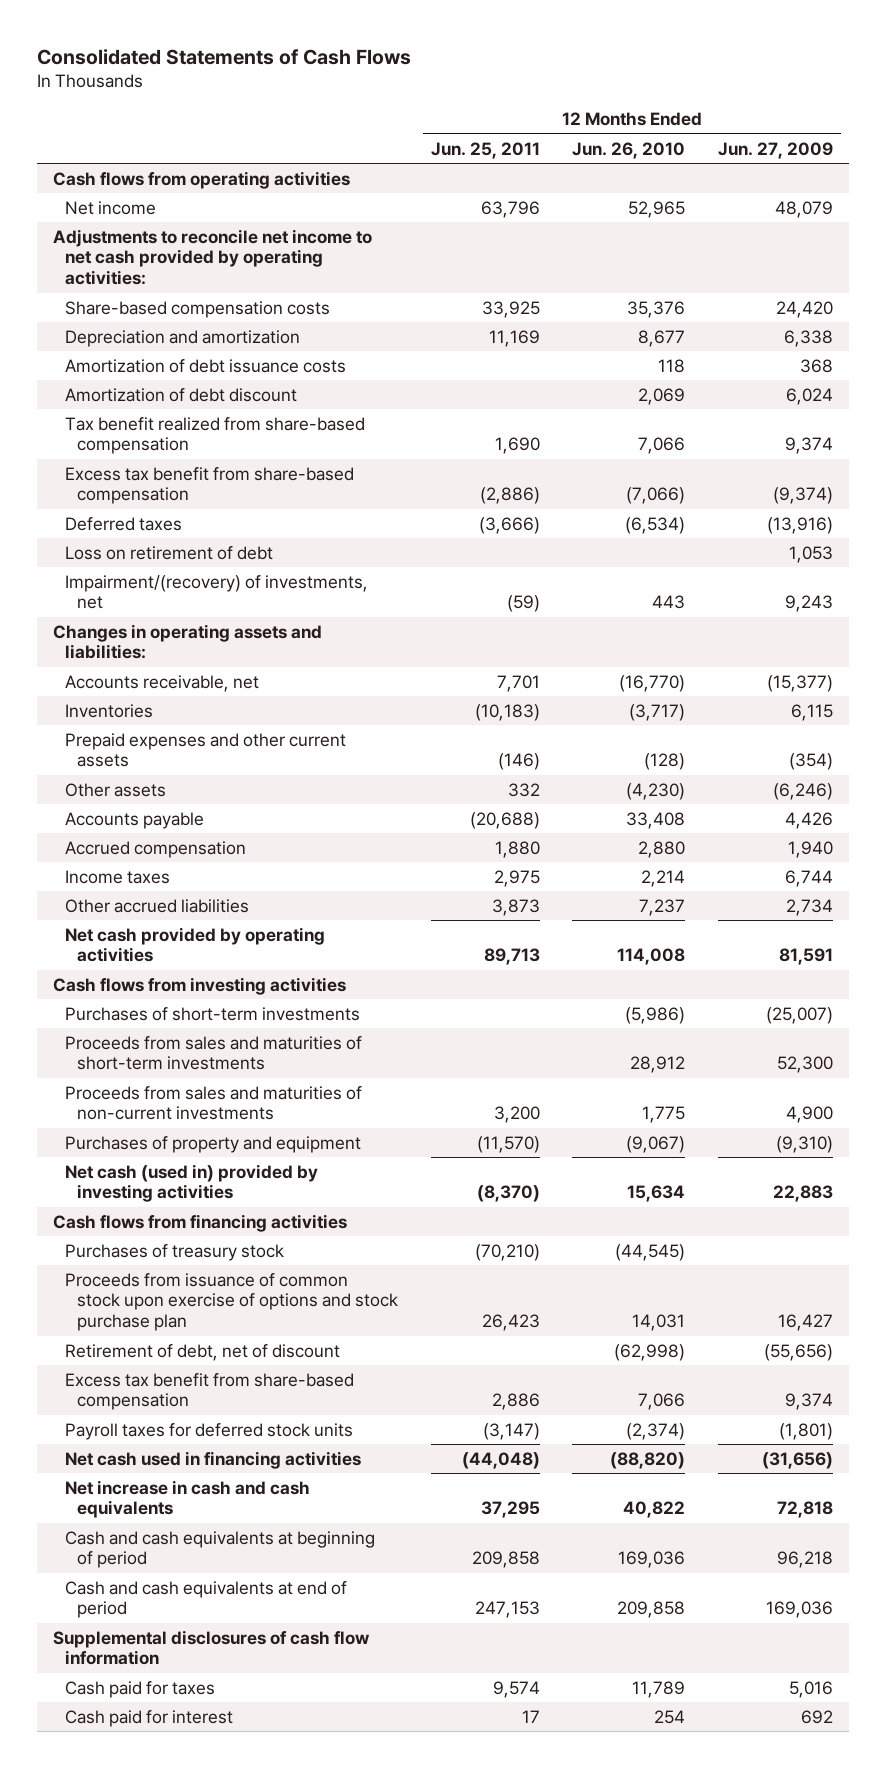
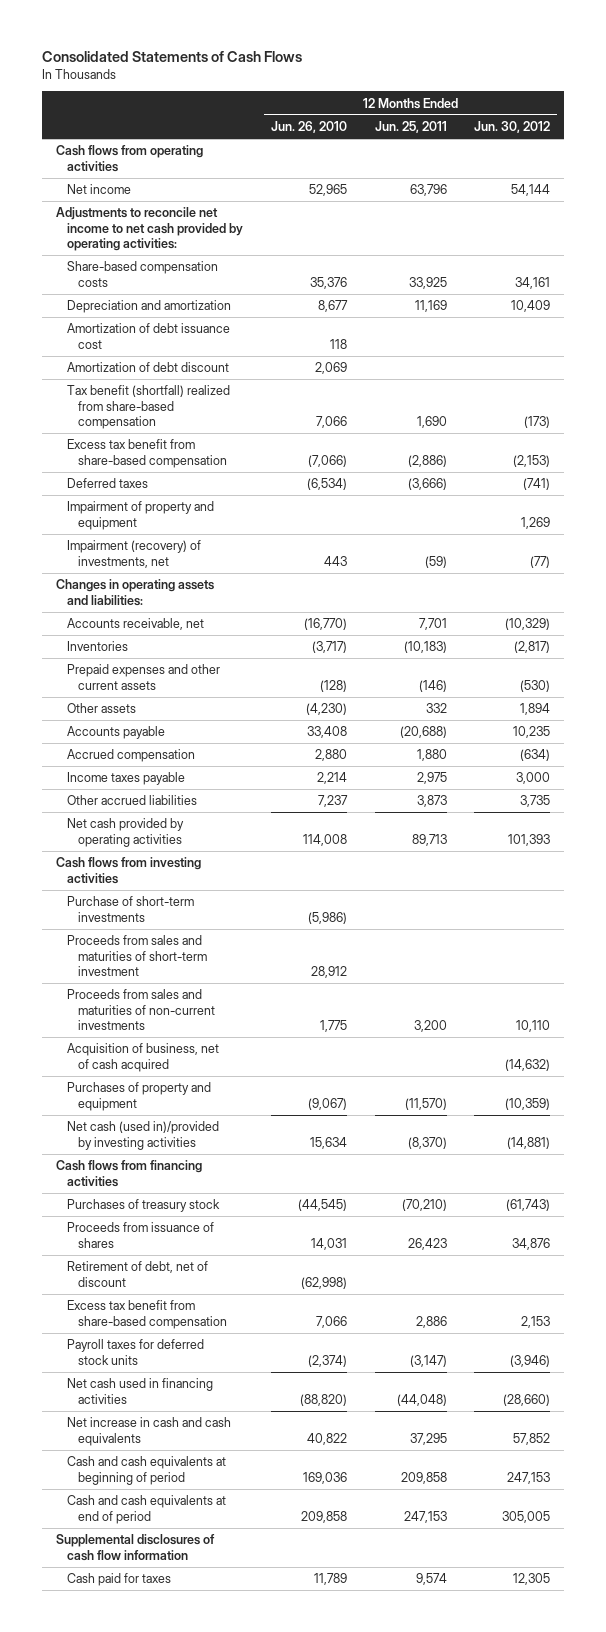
- | 12 Months Ended Jun. 25, 2011 | 12 Months Ended Jun. 26, 2010 | 12 Months Ended Jun. 27, 2009
+ | 12 Months Ended Jun. 26, 2010 | 12 Months Ended Jun. 25, 2011 | 12 Months Ended Jun. 30, 2012
- Amortization of debt issuance costs | | 118 | 368
+ Amortization of debt issuance cost | 118 | |
- Tax benefit realized from share-based compensation | 1,690 | 7,066 | 9,374
+ Tax benefit (shortfall) realized from share-based compensation | 7,066 | 1,690 | (173)
- Loss on retirement of debt | | | 1,053
- Impairment/(recovery) of investments, net | (59) | 443 | 9,243
+ Impairment of property and equipment | | | 1,269
+ Impairment (recovery) of investments, net | 443 | (59) | (77)
- Income taxes | 2,975 | 2,214 | 6,744
+ Income taxes payable | 2,214 | 2,975 | 3,000
- Purchases of short-term investments | | (5,986) | (25,007)
- Proceeds from sales and maturities of short-term investments | | 28,912 | 52,300
+ Purchase of short-term investments | (5,986) | |
+ Proceeds from sales and maturities of short-term investment | 28,912 | |
+ Acquisition of business, net of cash acquired | | | (14,632)
- Net cash (used in) provided by investing activities | (8,370) | 15,634 | 22,883
+ Net cash (used in)/provided by investing activities | 15,634 | (8,370) | (14,881)
- Proceeds from issuance of common stock upon exercise of options and stock purchase plan | 26,423 | 14,031 | 16,427
+ Proceeds from issuance of shares | 14,031 | 26,423 | 34,876
- Cash paid for interest | 17 | 254 | 692

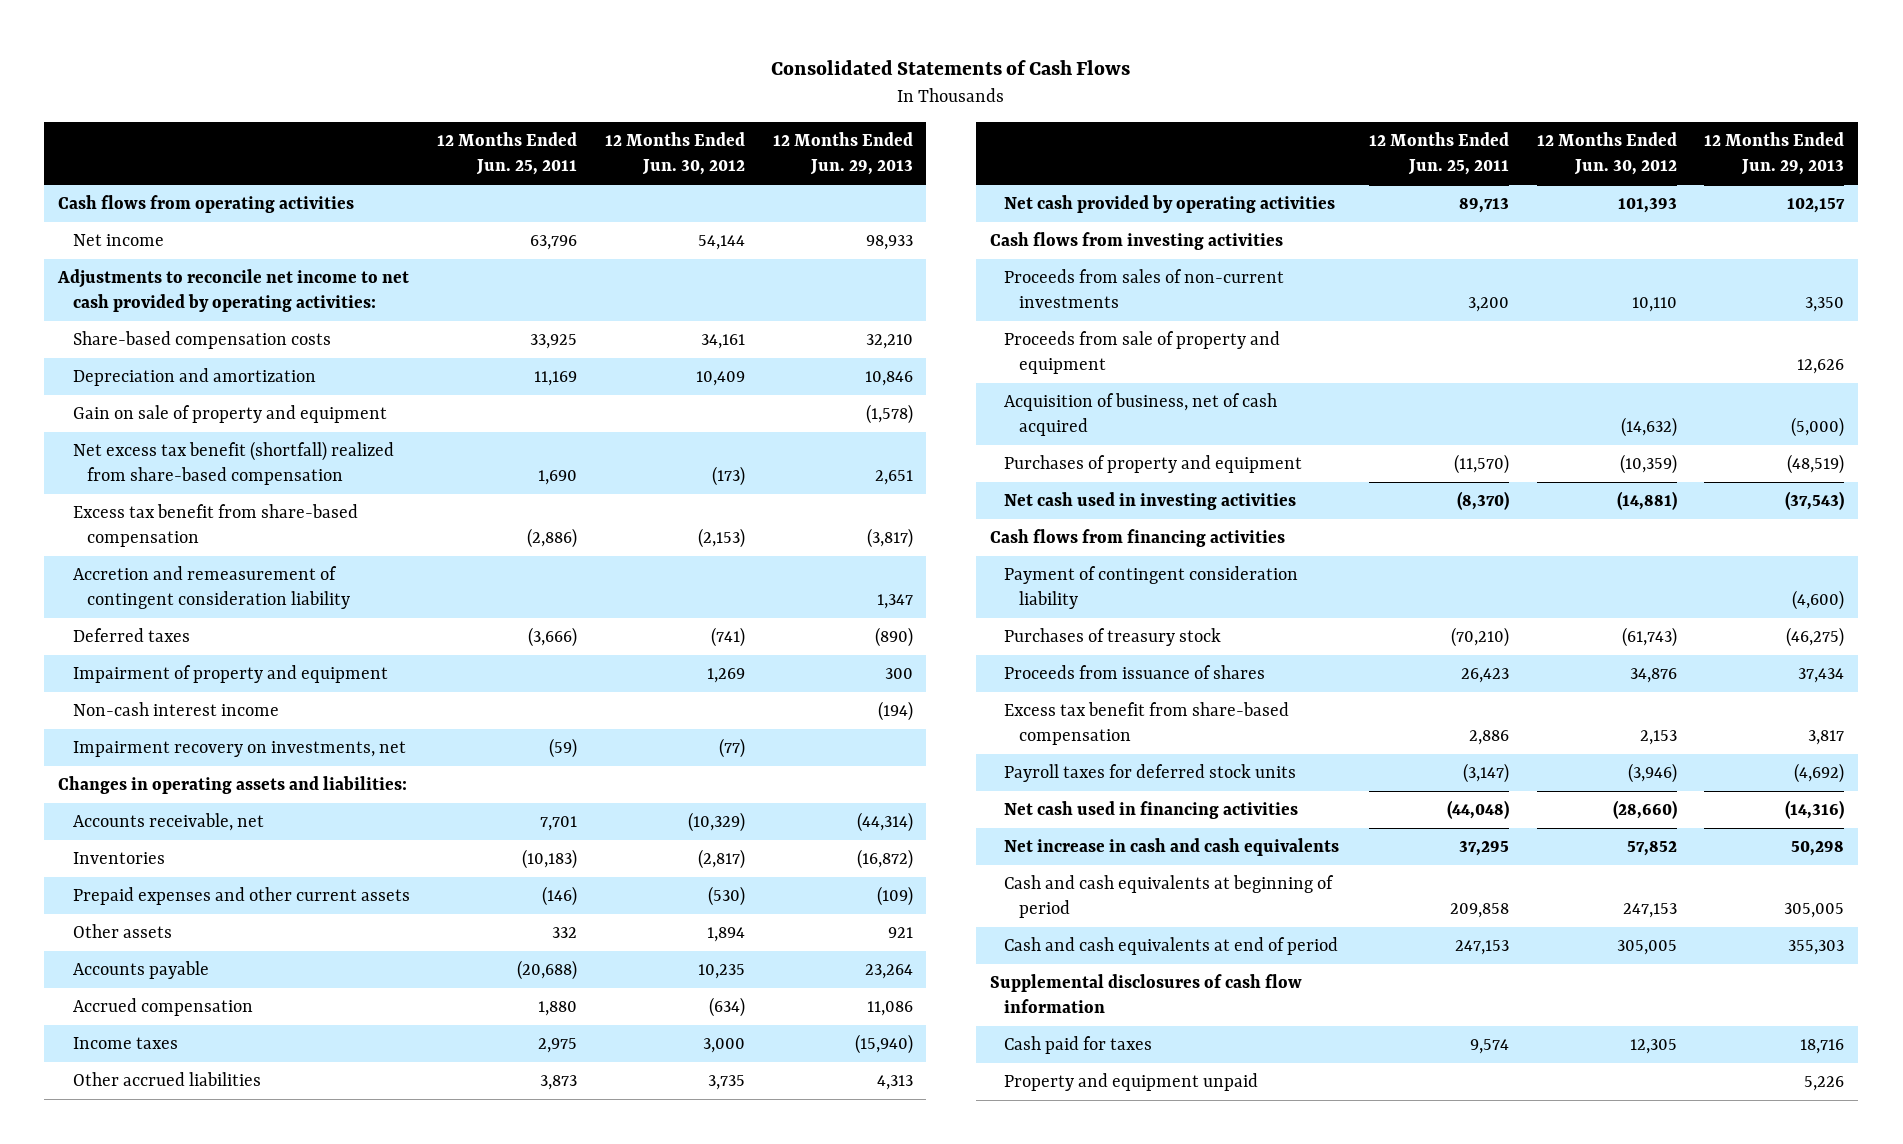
- | 12 Months Ended Jun. 26, 2010 | 12 Months Ended Jun. 25, 2011 | 12 Months Ended Jun. 30, 2012
+ | 12 Months Ended Jun. 25, 2011 | 12 Months Ended Jun. 30, 2012 | 12 Months Ended Jun. 29, 2013
- Amortization of debt issuance cost | 118 | |
- Amortization of debt discount | 2,069 | |
- Tax benefit (shortfall) realized from share-based compensation | 7,066 | 1,690 | (173)
+ Gain on sale of property and equipment | | | (1,578)
+ Net excess tax benefit (shortfall) realized from share-based compensation | 1,690 | (173) | 2,651
+ Accretion and remeasurement of contingent consideration liability | | | 1,347
- Impairment (recovery) of investments, net | 443 | (59) | (77)
+ Non-cash interest income | | | (194)
+ Impairment recovery on investments, net | (59) | (77) |
- Income taxes payable | 2,214 | 2,975 | 3,000
+ Income taxes | 2,975 | 3,000 | (15,940)
- Purchase of short-term investments | (5,986) | |
- Proceeds from sales and maturities of short-term investment | 28,912 | |
- Proceeds from sales and maturities of non-current investments | 1,775 | 3,200 | 10,110
+ Proceeds from sales of non-current investments | 3,200 | 10,110 | 3,350
+ Proceeds from sale of property and equipment | | | 12,626
- Net cash (used in)/provided by investing activities | 15,634 | (8,370) | (14,881)
+ Net cash used in investing activities | (8,370) | (14,881) | (37,543)
+ Payment of contingent consideration liability | | | (4,600)
- Retirement of debt, net of discount | (62,998) | |
+ Property and equipment unpaid | | | 5,226

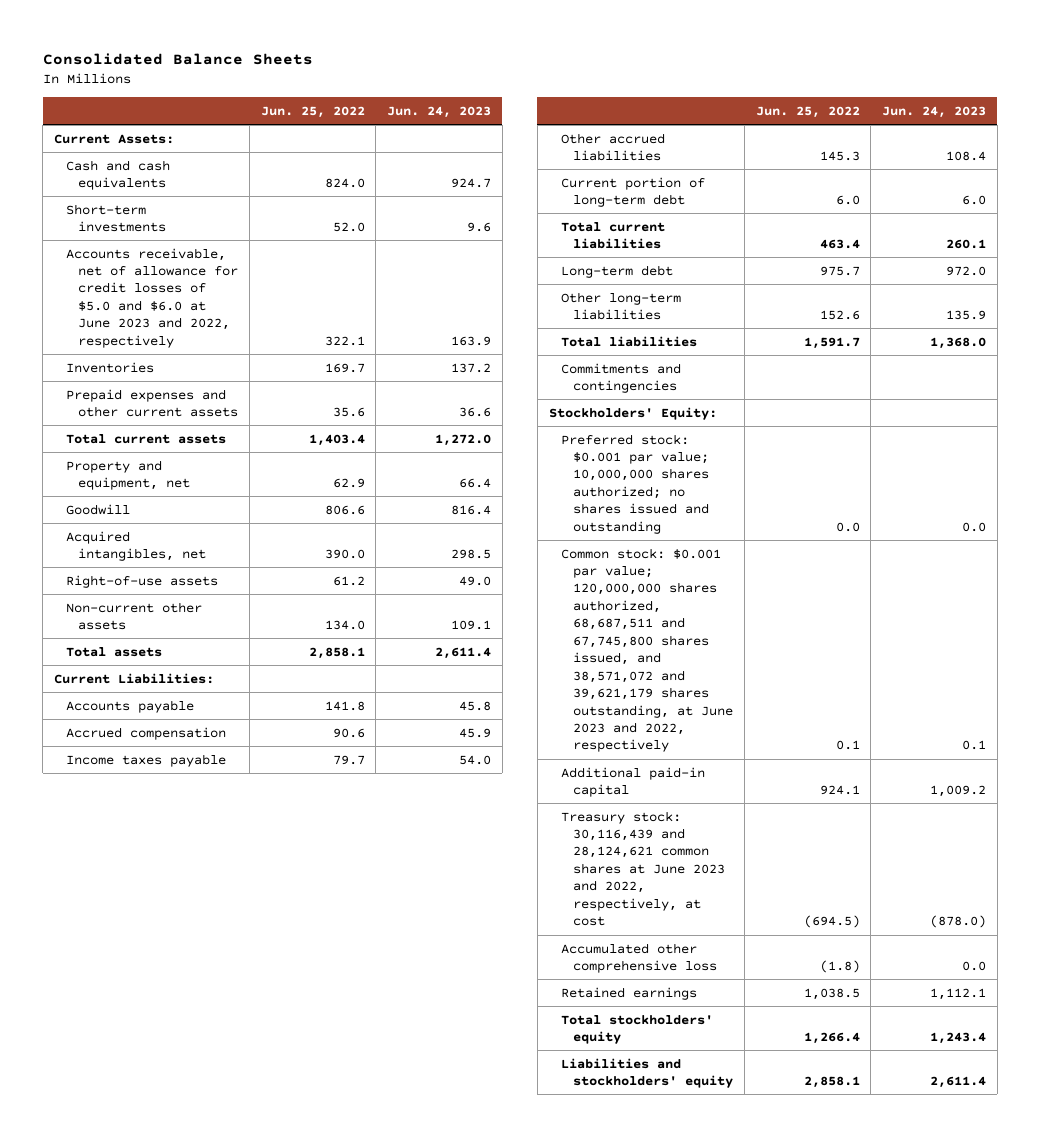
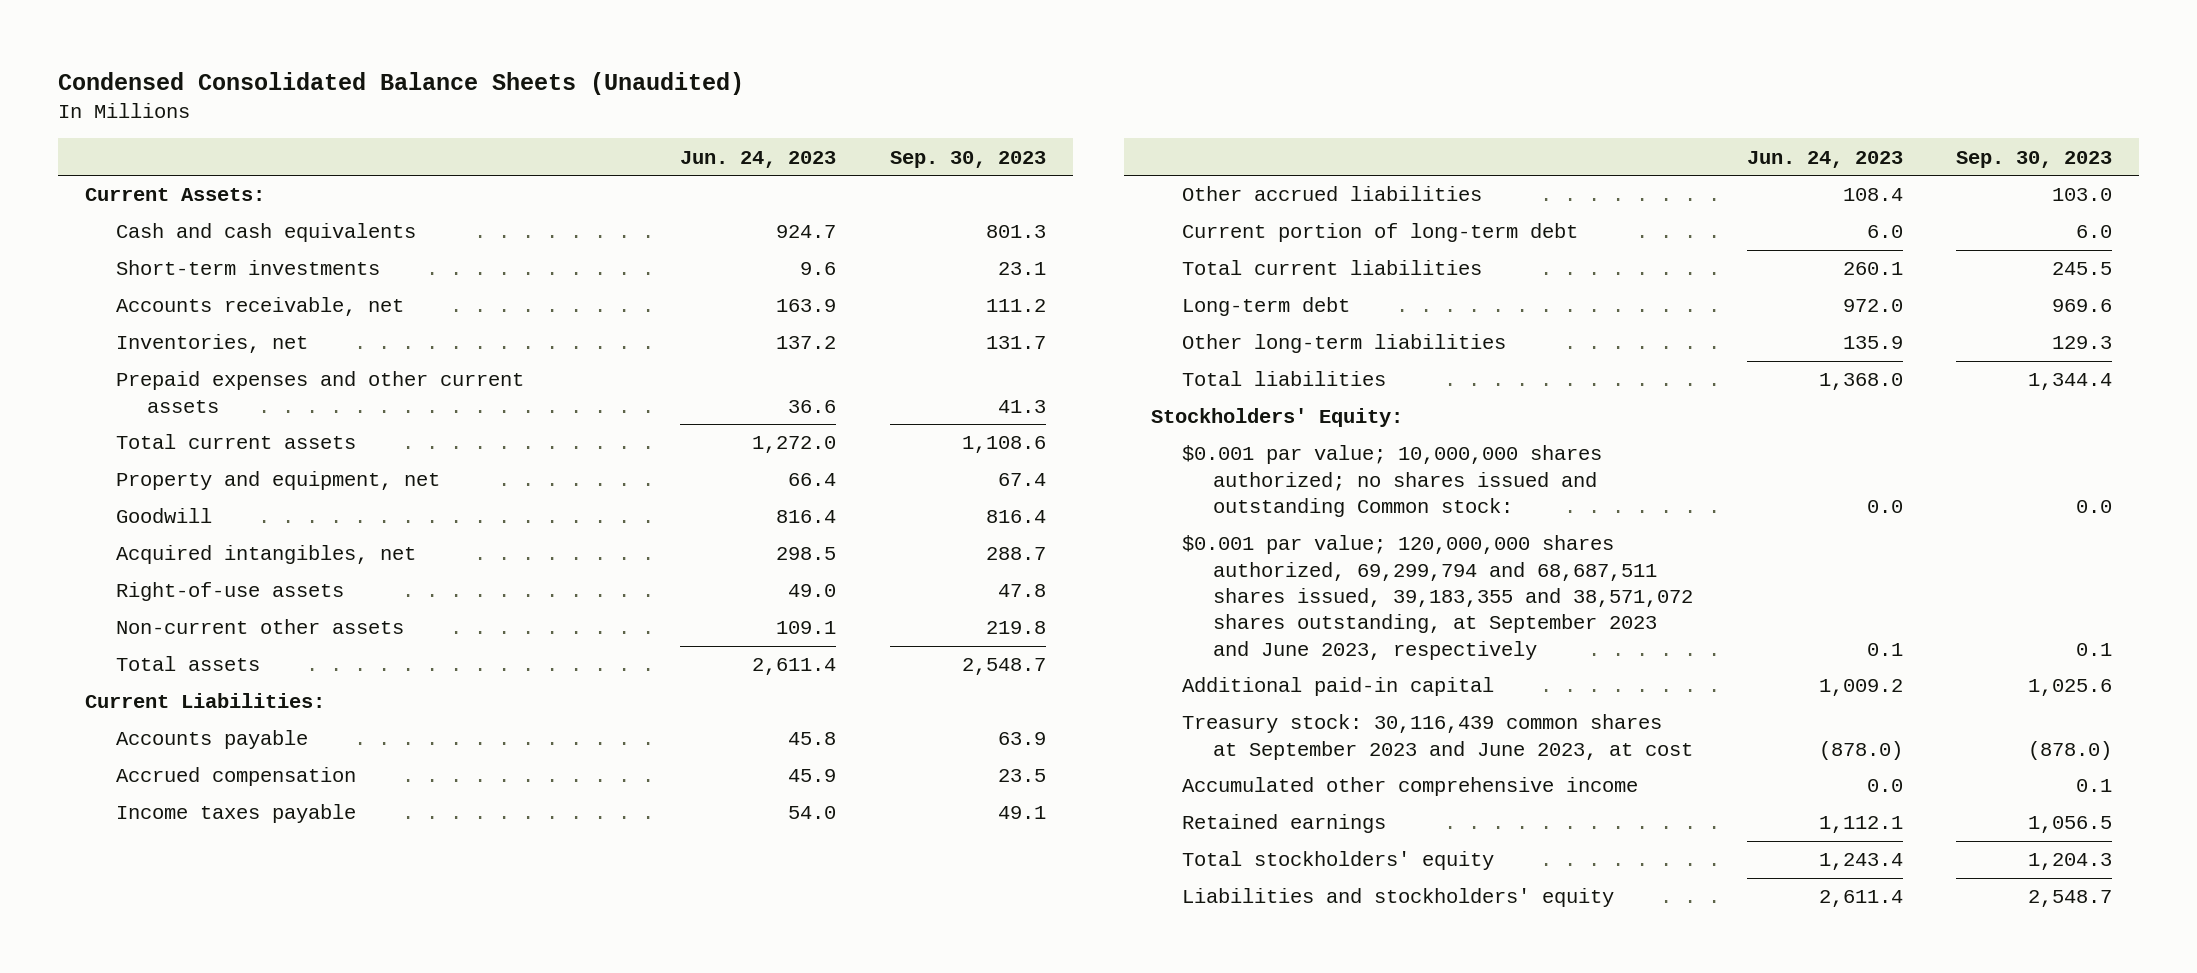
- Consolidated Balance Sheets
+ Condensed Consolidated Balance Sheets (Unaudited)
- | Jun. 25, 2022 | Jun. 24, 2023
+ | Jun. 24, 2023 | Sep. 30, 2023
- Accounts receivable, net of allowance for credit losses of $5.0 and $6.0 at June 2023 and 2022, respectively | 322.1 | 163.9
- Inventories | 169.7 | 137.2
+ Accounts receivable, net | 163.9 | 111.2
+ Inventories, net | 137.2 | 131.7
- Commitments and contingencies
- Preferred stock: $0.001 par value; 10,000,000 shares authorized; no shares issued and outstanding | 0.0 | 0.0
- Common stock: $0.001 par value; 120,000,000 shares authorized, 68,687,511 and 67,745,800 shares issued, and 38,571,072 and 39,621,179 shares outstanding, at June 2023 and 2022, respectively | 0.1 | 0.1
+ $0.001 par value; 10,000,000 shares authorized; no shares issued and outstanding Common stock: | 0.0 | 0.0
+ $0.001 par value; 120,000,000 shares authorized, 69,299,794 and 68,687,511 shares issued, 39,183,355 and 38,571,072 shares outstanding, at September 2023 and June 2023, respectively | 0.1 | 0.1
- Treasury stock: 30,116,439 and 28,124,621 common shares at June 2023 and 2022, respectively, at cost | (694.5) | (878.0)
- Accumulated other comprehensive loss | (1.8) | 0.0
+ Treasury stock: 30,116,439 common shares at September 2023 and June 2023, at cost | (878.0) | (878.0)
+ Accumulated other comprehensive income | 0.0 | 0.1

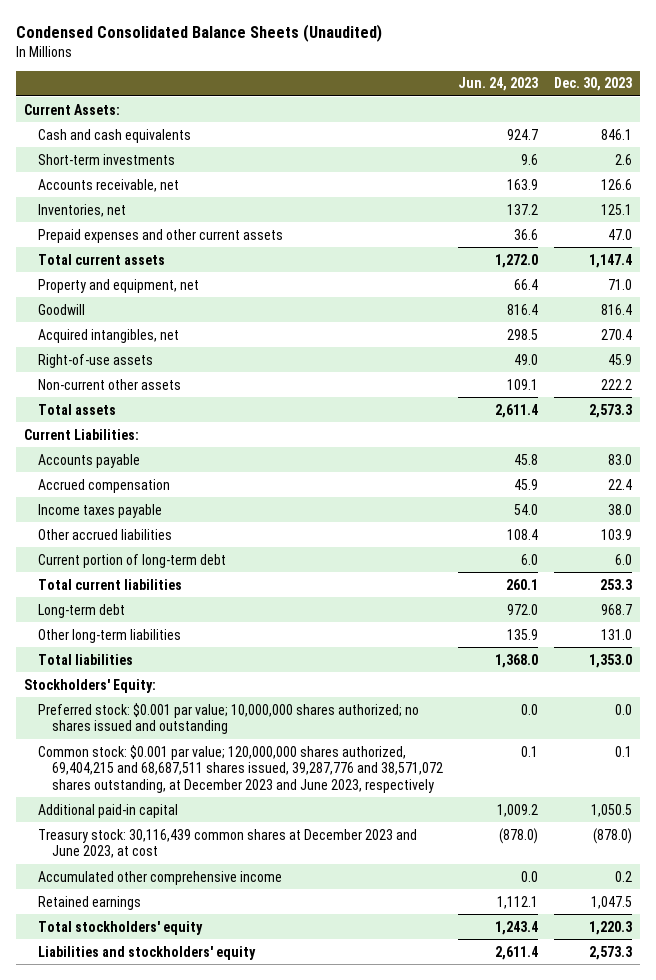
- | Jun. 24, 2023 | Sep. 30, 2023
+ | Jun. 24, 2023 | Dec. 30, 2023
- $0.001 par value; 10,000,000 shares authorized; no shares issued and outstanding Common stock: | 0.0 | 0.0
- $0.001 par value; 120,000,000 shares authorized, 69,299,794 and 68,687,511 shares issued, 39,183,355 and 38,571,072 shares outstanding, at September 2023 and June 2023, respectively | 0.1 | 0.1
+ Preferred stock: $0.001 par value; 10,000,000 shares authorized; no shares issued and outstanding | 0.0 | 0.0
+ Common stock: $0.001 par value; 120,000,000 shares authorized, 69,404,215 and 68,687,511 shares issued, 39,287,776 and 38,571,072 shares outstanding, at December 2023 and June 2023, respectively | 0.1 | 0.1
- Treasury stock: 30,116,439 common shares at September 2023 and June 2023, at cost | (878.0) | (878.0)
+ Treasury stock: 30,116,439 common shares at December 2023 and June 2023, at cost | (878.0) | (878.0)

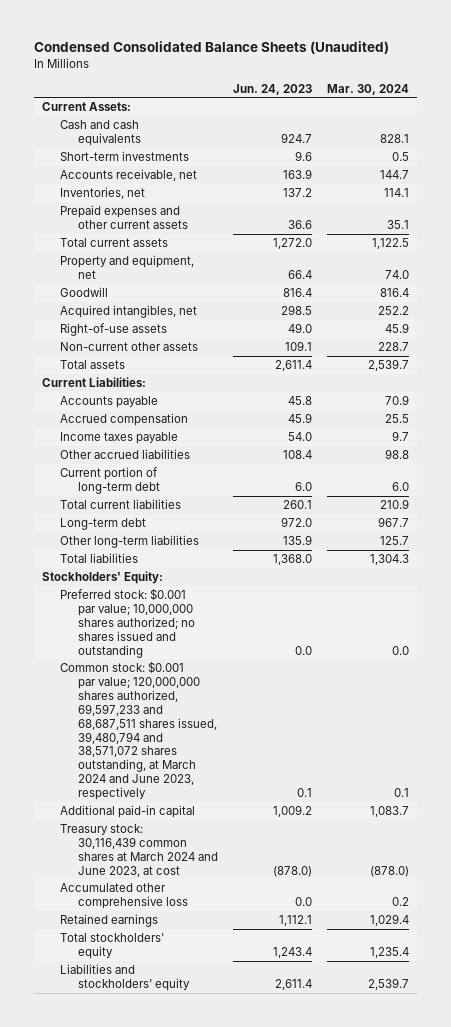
- | Jun. 24, 2023 | Dec. 30, 2023
+ | Jun. 24, 2023 | Mar. 30, 2024
- Common stock: $0.001 par value; 120,000,000 shares authorized, 69,404,215 and 68,687,511 shares issued, 39,287,776 and 38,571,072 shares outstanding, at December 2023 and June 2023, respectively | 0.1 | 0.1
+ Common stock: $0.001 par value; 120,000,000 shares authorized, 69,597,233 and 68,687,511 shares issued, 39,480,794 and 38,571,072 shares outstanding, at March 2024 and June 2023, respectively | 0.1 | 0.1
- Treasury stock: 30,116,439 common shares at December 2023 and June 2023, at cost | (878.0) | (878.0)
- Accumulated other comprehensive income | 0.0 | 0.2
+ Treasury stock: 30,116,439 common shares at March 2024 and June 2023, at cost | (878.0) | (878.0)
+ Accumulated other comprehensive loss | 0.0 | 0.2

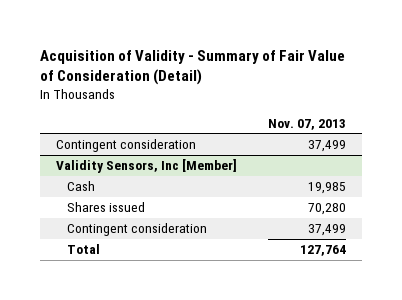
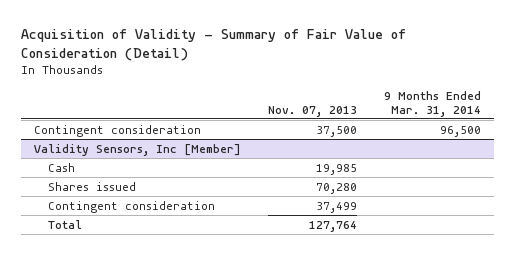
- | Nov. 07, 2013
+ | Nov. 07, 2013 | 9 Months Ended Mar. 31, 2014
- Contingent consideration | 37,499
+ Contingent consideration | 37,500 | 96,500

